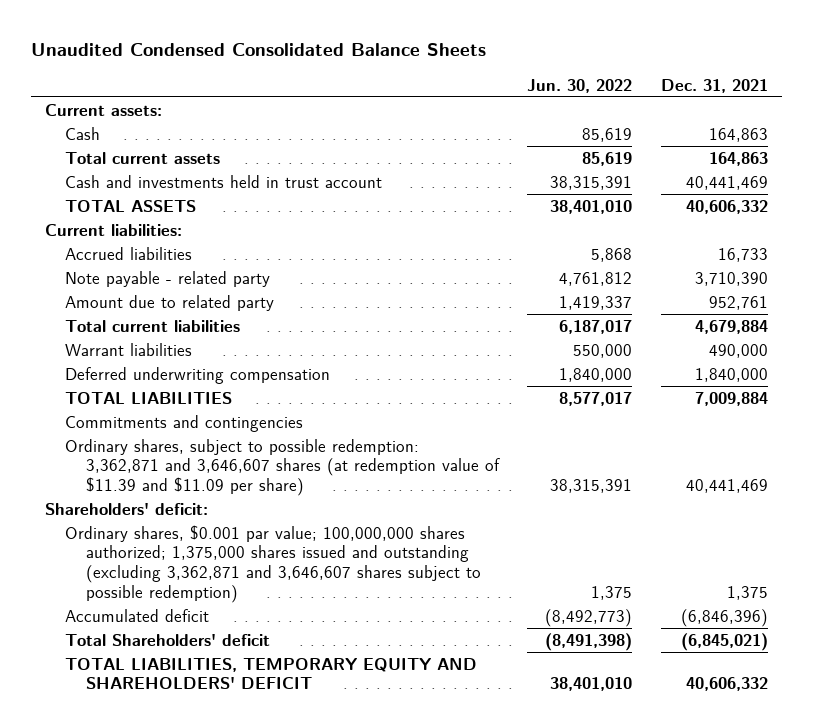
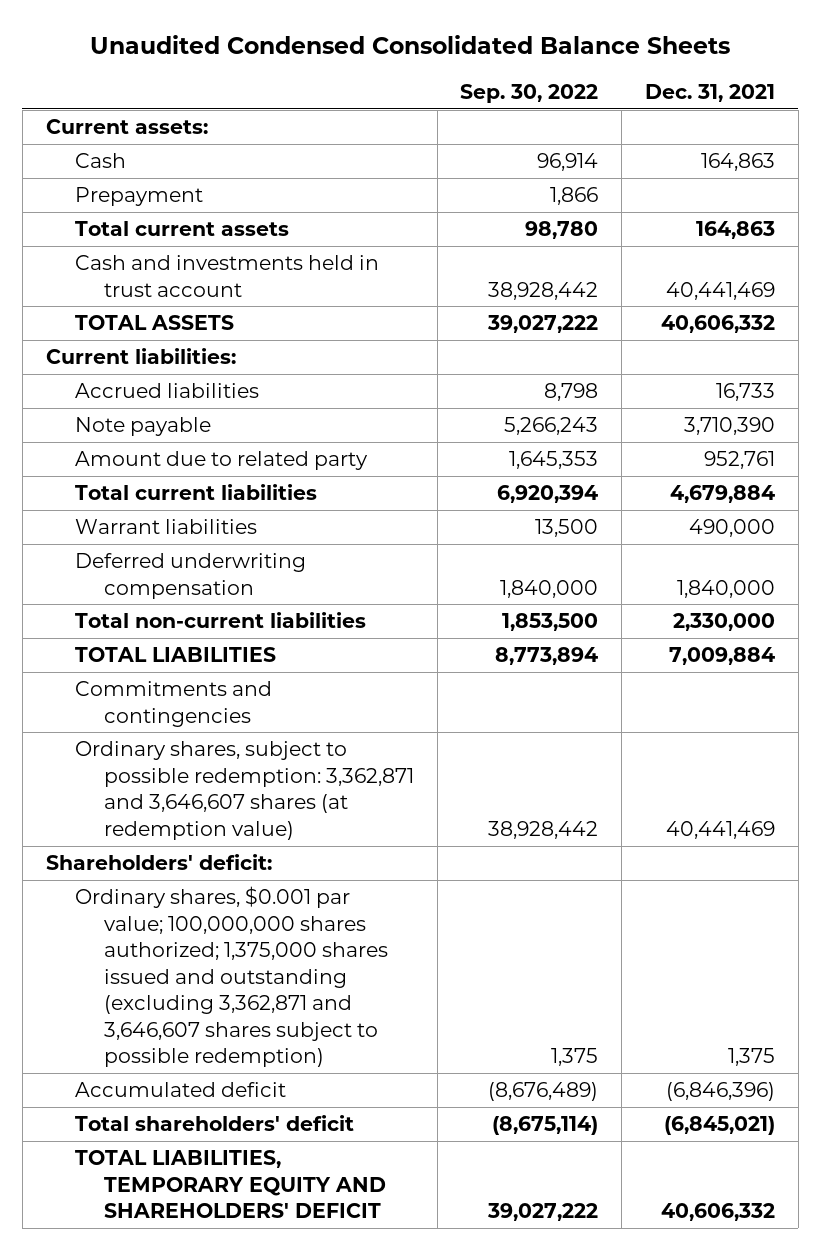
- | Jun. 30, 2022 | Dec. 31, 2021
+ | Sep. 30, 2022 | Dec. 31, 2021
+ Prepayment | 1,866 |
- Note payable - related party | 4,761,812 | 3,710,390
+ Note payable | 5,266,243 | 3,710,390
+ Total non-current liabilities | 1,853,500 | 2,330,000
- Ordinary shares, subject to possible redemption: 3,362,871 and 3,646,607 shares (at redemption value of $11.39 and $11.09 per share) | 38,315,391 | 40,441,469
+ Ordinary shares, subject to possible redemption: 3,362,871 and 3,646,607 shares (at redemption value) | 38,928,442 | 40,441,469
- Total Shareholders' deficit | (8,491,398) | (6,845,021)
+ Total shareholders' deficit | (8,675,114) | (6,845,021)

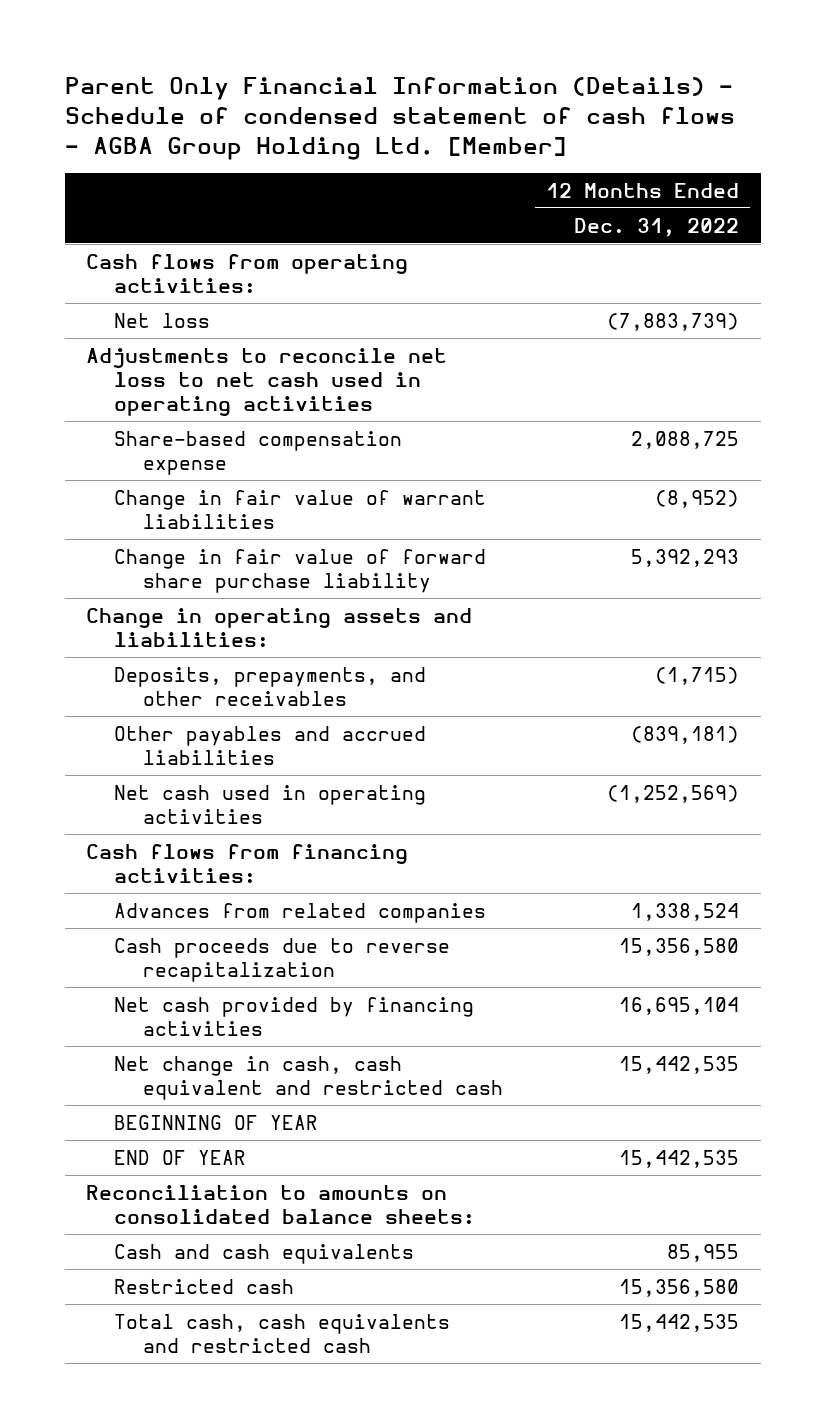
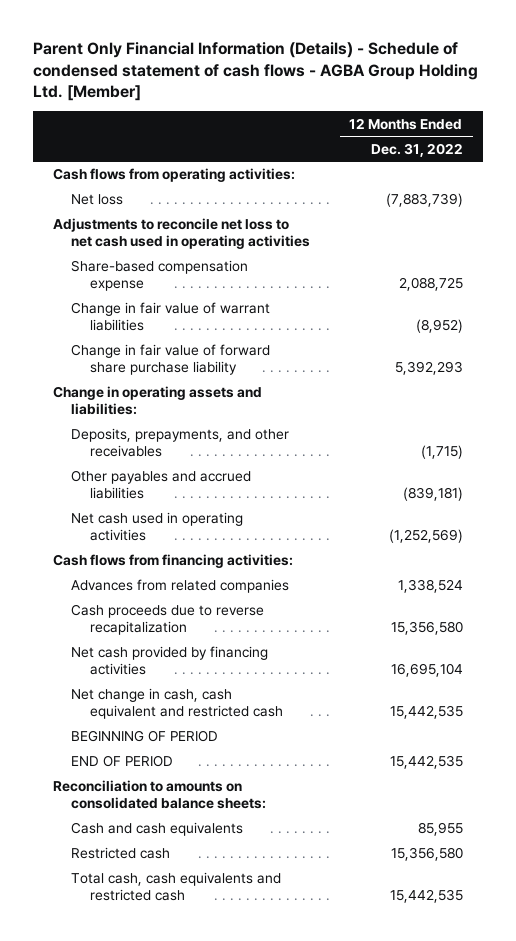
- BEGINNING OF YEAR
- END OF YEAR | 15,442,535
+ BEGINNING OF PERIOD
+ END OF PERIOD | 15,442,535

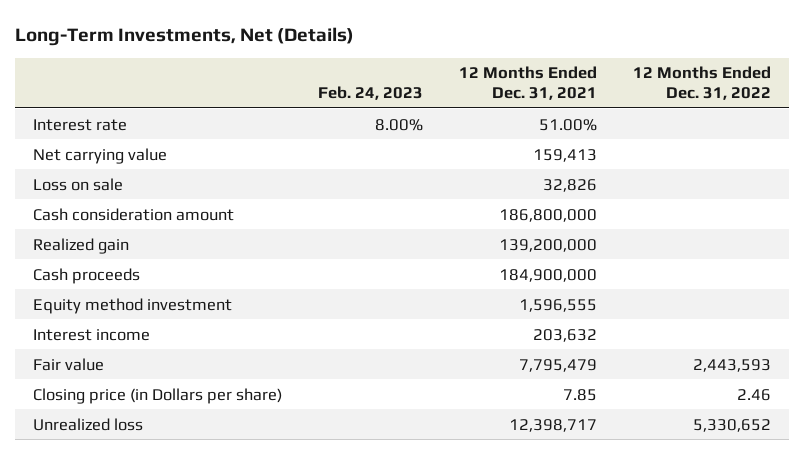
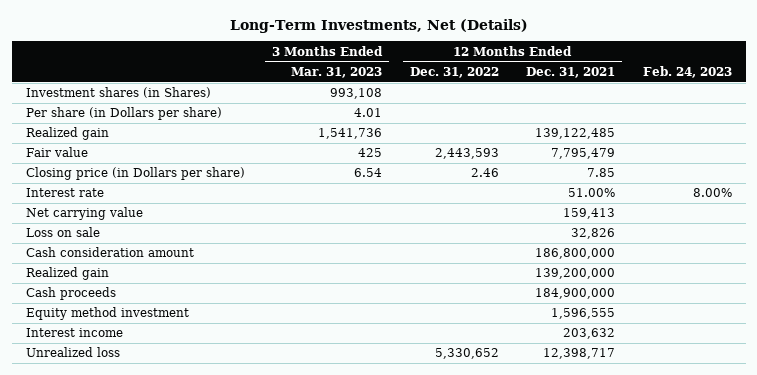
- | Feb. 24, 2023 | 12 Months Ended Dec. 31, 2021 | 12 Months Ended Dec. 31, 2022
+ | 3 Months Ended Mar. 31, 2023 | 12 Months Ended Dec. 31, 2022 | 12 Months Ended Dec. 31, 2021 | Feb. 24, 2023
+ Investment shares (in Shares) | 993,108 | | |
+ Per share (in Dollars per share) | 4.01 | | |
+ Realized gain | 1,541,736 | | 139,122,485 |
moved up: Fair value | 425 | 2,443,593 | 7,795,479 |
moved up: Closing price (in Dollars per share) | 6.54 | 2.46 | 7.85 |

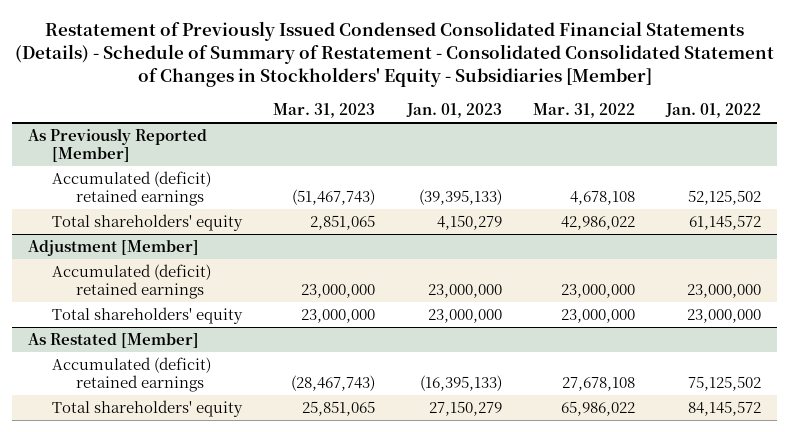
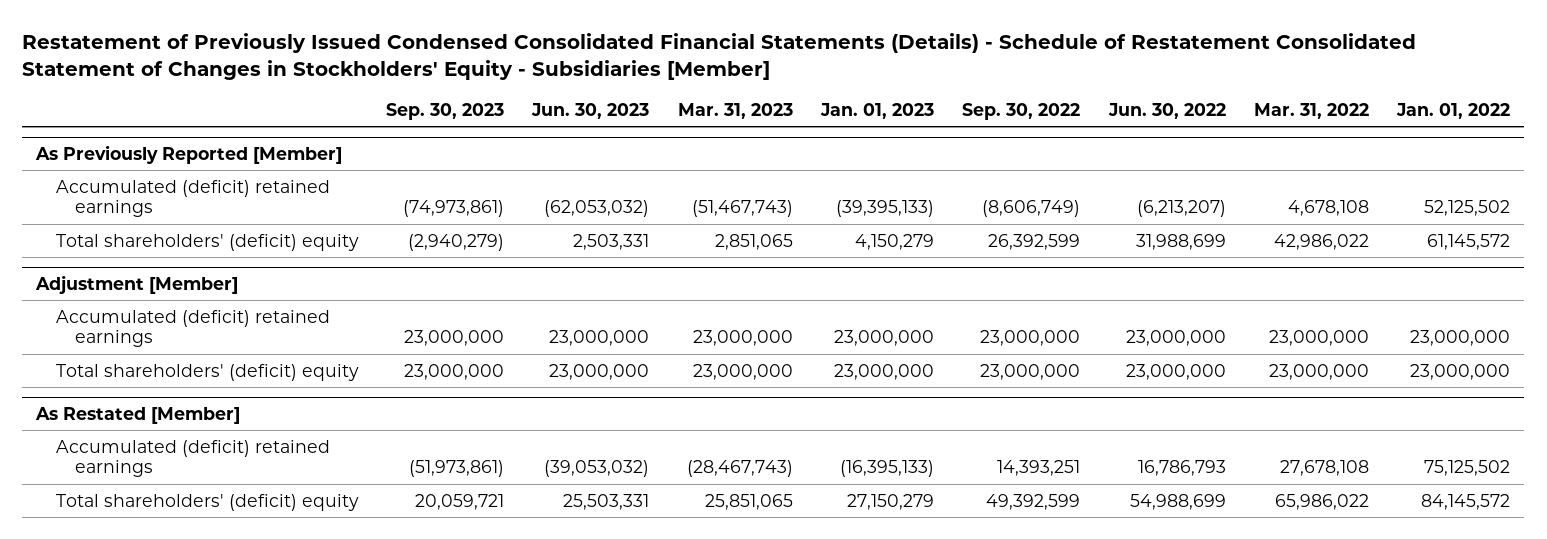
- Restatement of Previously Issued Condensed Consolidated Financial Statements (Details) - Schedule of Summary of Restatement - Consolidated Consolidated Statement of Changes in Stockholders' Equity - Subsidiaries [Member]
+ Restatement of Previously Issued Condensed Consolidated Financial Statements (Details) - Schedule of Restatement Consolidated Statement of Changes in Stockholders' Equity - Subsidiaries [Member]
- | Mar. 31, 2023 | Jan. 01, 2023 | Mar. 31, 2022 | Jan. 01, 2022
+ | Sep. 30, 2023 | Jun. 30, 2023 | Mar. 31, 2023 | Jan. 01, 2023 | Sep. 30, 2022 | Jun. 30, 2022 | Mar. 31, 2022 | Jan. 01, 2022
@ As Previously Reported [Member]
- Total shareholders' equity | 2,851,065 | 4,150,279 | 42,986,022 | 61,145,572
+ Total shareholders' (deficit) equity | (2,940,279) | 2,503,331 | 2,851,065 | 4,150,279 | 26,392,599 | 31,988,699 | 42,986,022 | 61,145,572
@ Adjustment [Member]
- Total shareholders' equity | 23,000,000 | 23,000,000 | 23,000,000 | 23,000,000
+ Total shareholders' (deficit) equity | 23,000,000 | 23,000,000 | 23,000,000 | 23,000,000 | 23,000,000 | 23,000,000 | 23,000,000 | 23,000,000
@ As Restated [Member]
- Total shareholders' equity | 25,851,065 | 27,150,279 | 65,986,022 | 84,145,572
+ Total shareholders' (deficit) equity | 20,059,721 | 25,503,331 | 25,851,065 | 27,150,279 | 49,392,599 | 54,988,699 | 65,986,022 | 84,145,572

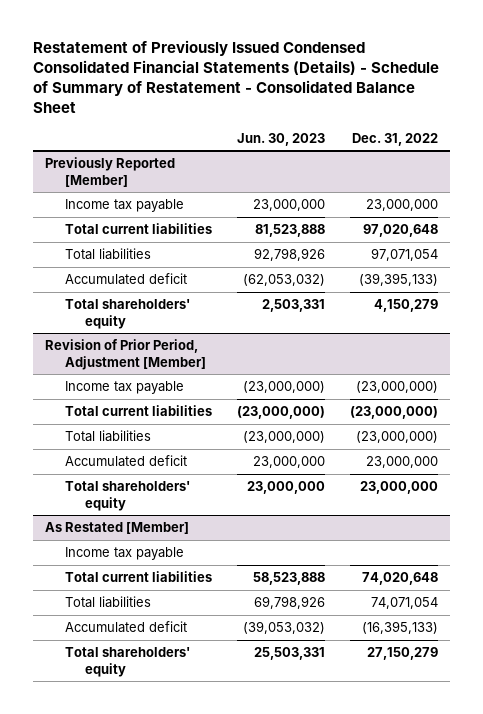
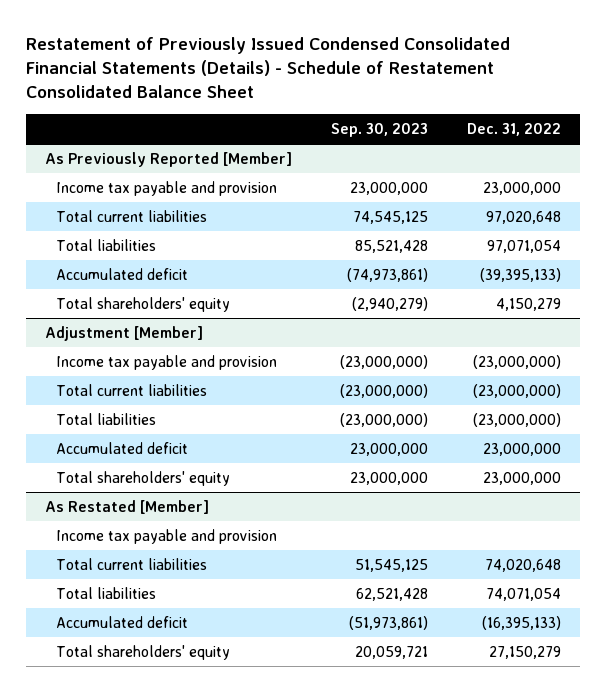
- Restatement of Previously Issued Condensed Consolidated Financial Statements (Details) - Schedule of Summary of Restatement - Consolidated Balance Sheet
+ Restatement of Previously Issued Condensed Consolidated Financial Statements (Details) - Schedule of Restatement Consolidated Balance Sheet
- | Jun. 30, 2023 | Dec. 31, 2022
+ | Sep. 30, 2023 | Dec. 31, 2022
- Previously Reported [Member]
- Income tax payable | 23,000,000 | 23,000,000
+ As Previously Reported [Member]
+ Income tax payable and provision | 23,000,000 | 23,000,000
- Revision of Prior Period, Adjustment [Member]
- Income tax payable | (23,000,000) | (23,000,000)
+ Adjustment [Member]
+ Income tax payable and provision | (23,000,000) | (23,000,000)
@ As Restated [Member]
- Income tax payable
+ Income tax payable and provision

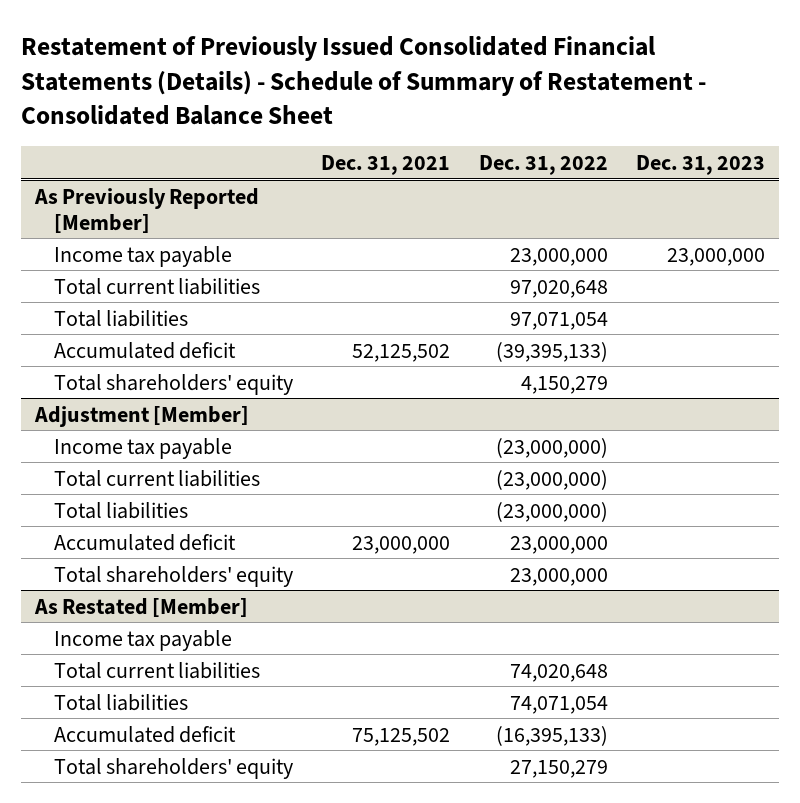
- Restatement of Previously Issued Condensed Consolidated Financial Statements (Details) - Schedule of Restatement Consolidated Balance Sheet
+ Restatement of Previously Issued Consolidated Financial Statements (Details) - Schedule of Summary of Restatement - Consolidated Balance Sheet
- | Sep. 30, 2023 | Dec. 31, 2022
+ | Dec. 31, 2021 | Dec. 31, 2022 | Dec. 31, 2023
@ As Previously Reported [Member]
- Income tax payable and provision | 23,000,000 | 23,000,000
+ Income tax payable | | 23,000,000 | 23,000,000
@ Adjustment [Member]
- Income tax payable and provision | (23,000,000) | (23,000,000)
+ Income tax payable | | (23,000,000) |
@ As Restated [Member]
- Income tax payable and provision
+ Income tax payable

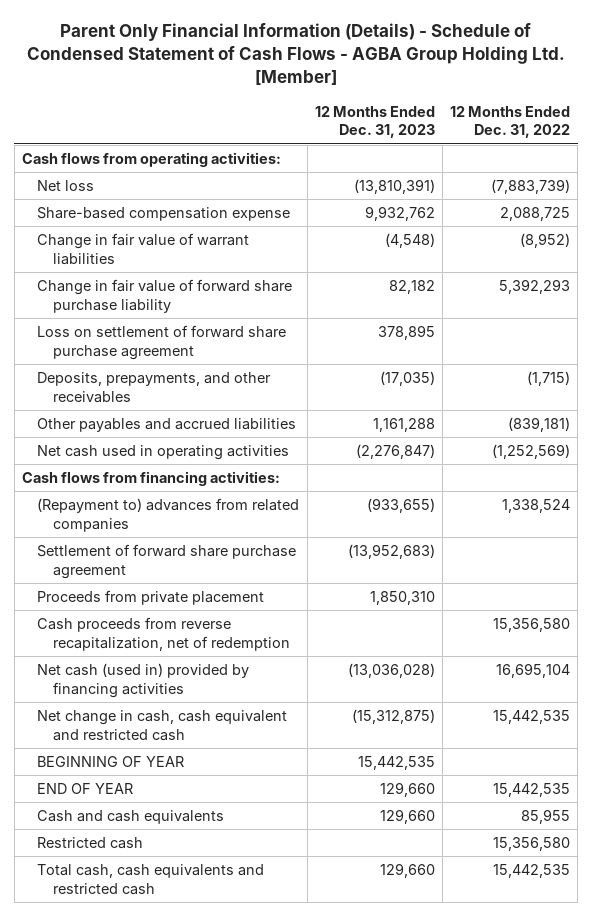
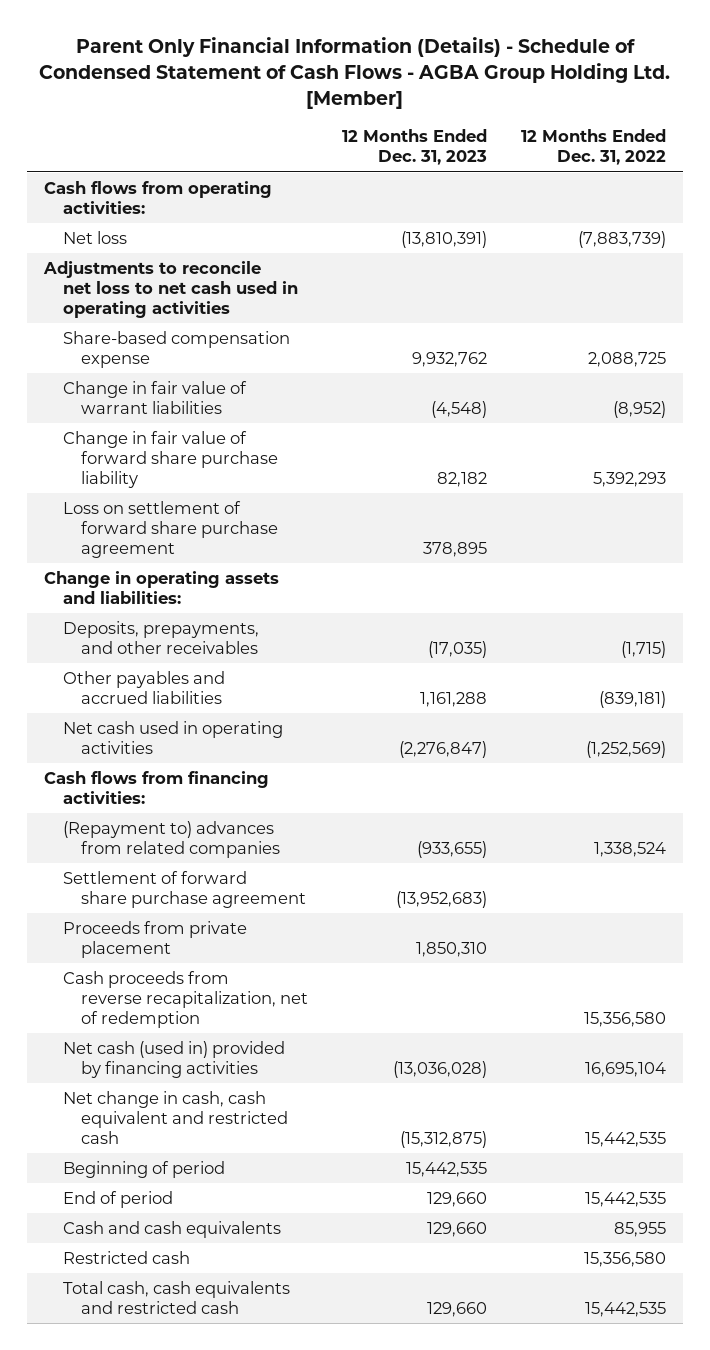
+ Adjustments to reconcile net loss to net cash used in operating activities
+ Change in operating assets and liabilities:
- BEGINNING OF YEAR | 15,442,535 |
- END OF YEAR | 129,660 | 15,442,535
+ Beginning of period | 15,442,535 |
+ End of period | 129,660 | 15,442,535

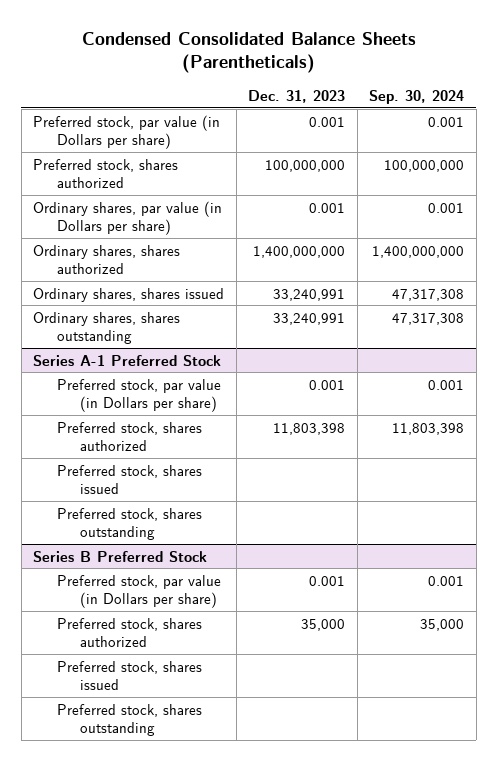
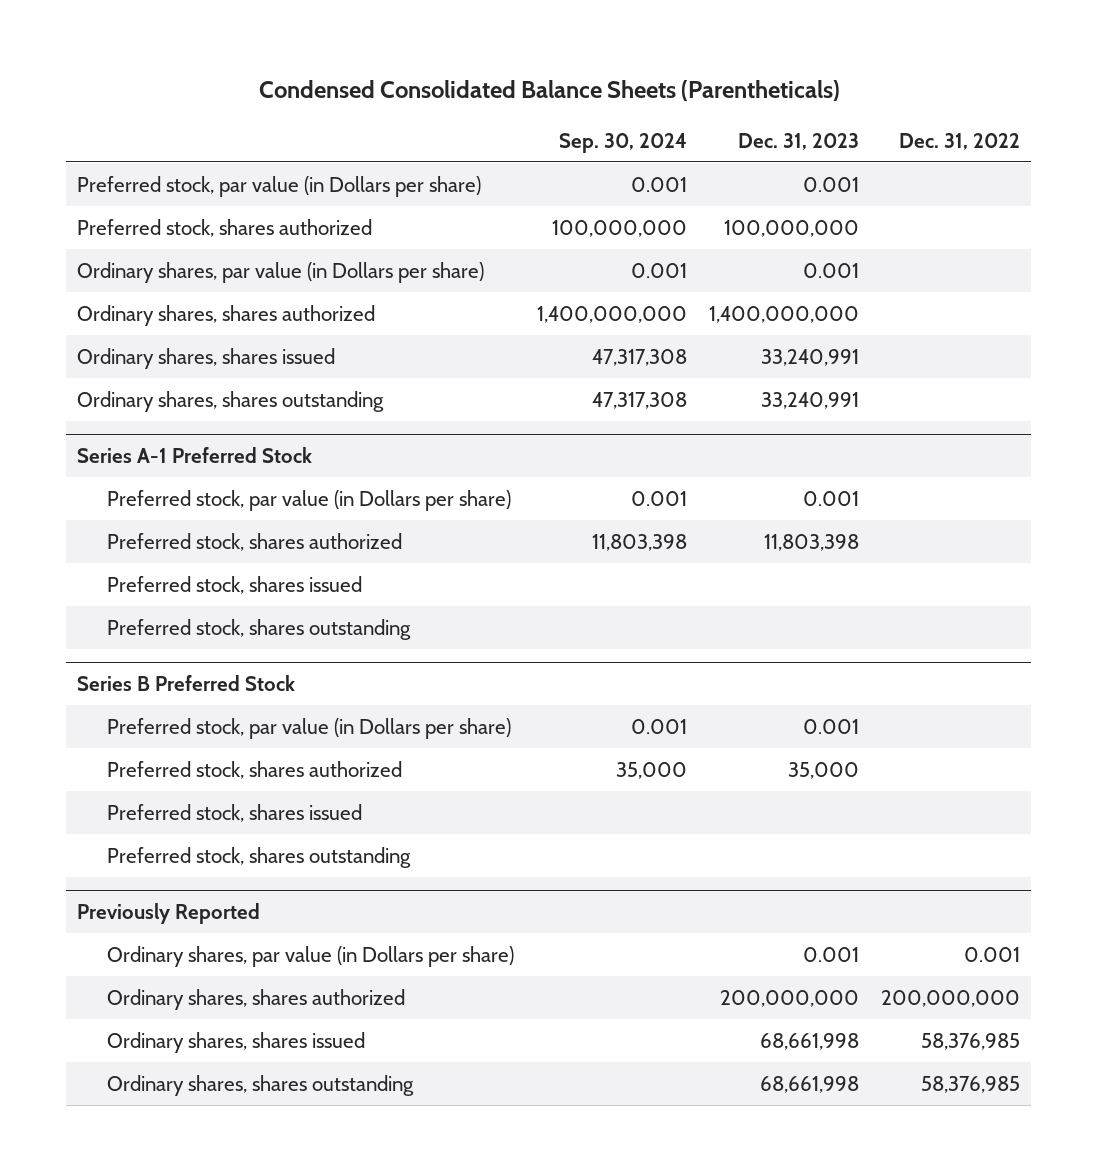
- | Dec. 31, 2023 | Sep. 30, 2024
+ | Sep. 30, 2024 | Dec. 31, 2023 | Dec. 31, 2022
+ Previously Reported
+ Ordinary shares, par value (in Dollars per share) | | 0.001 | 0.001
+ Ordinary shares, shares authorized | | 200,000,000 | 200,000,000
+ Ordinary shares, shares issued | | 68,661,998 | 58,376,985
+ Ordinary shares, shares outstanding | | 68,661,998 | 58,376,985

